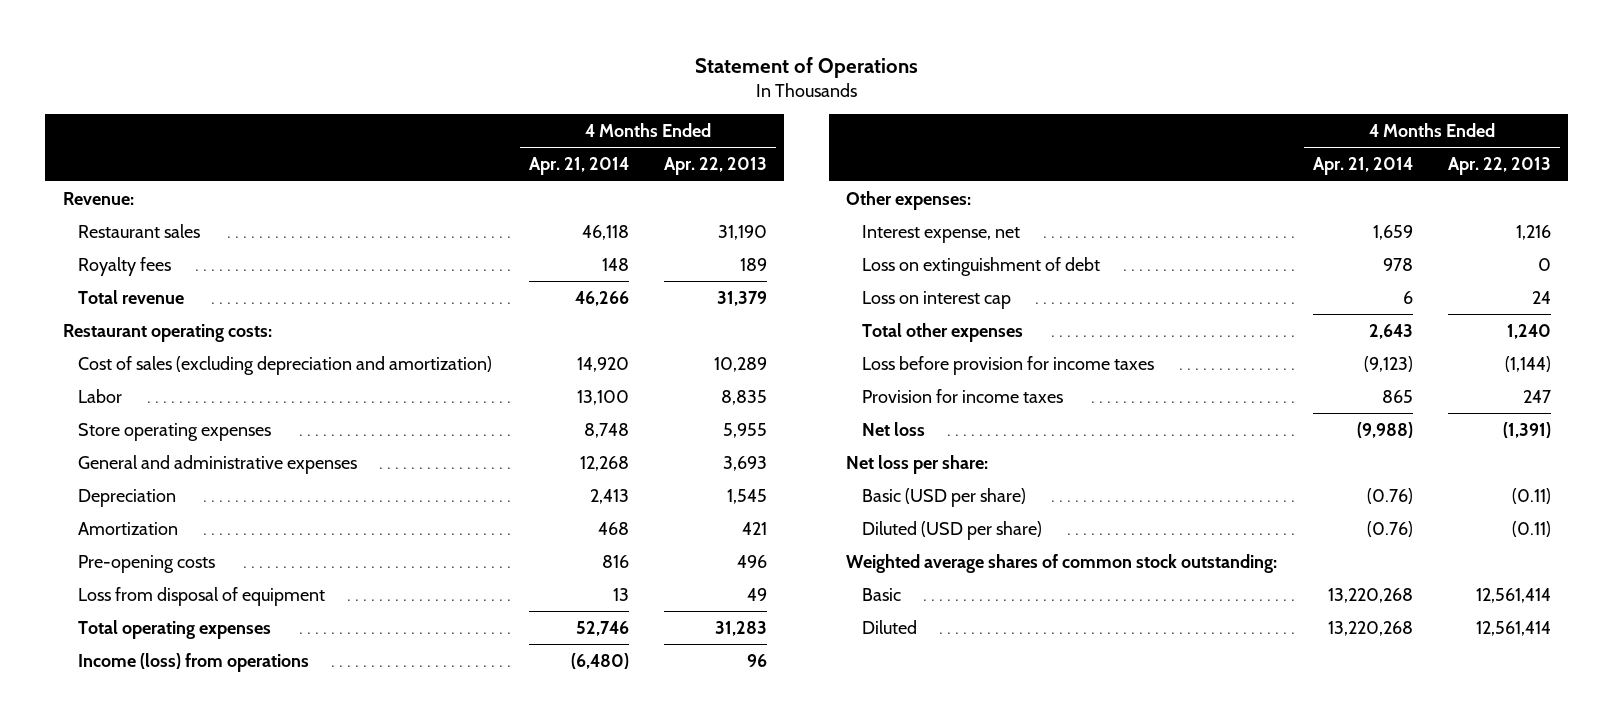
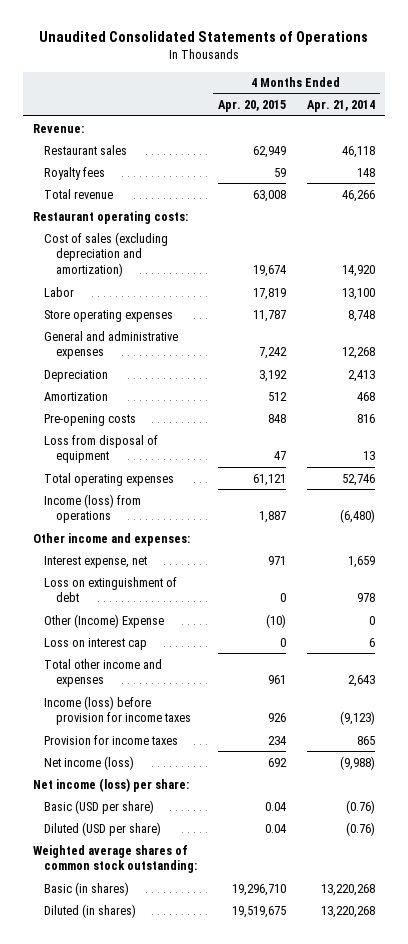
- Statement of Operations
+ Unaudited Consolidated Statements of Operations
- | 4 Months Ended Apr. 21, 2014 | 4 Months Ended Apr. 22, 2013
+ | 4 Months Ended Apr. 20, 2015 | 4 Months Ended Apr. 21, 2014
- Other expenses:
+ Other income and expenses:
+ Other (Income) Expense | (10) | 0
- Total other expenses | 2,643 | 1,240
- Loss before provision for income taxes | (9,123) | (1,144)
+ Total other income and expenses | 961 | 2,643
+ Income (loss) before provision for income taxes | 926 | (9,123)
- Net loss | (9,988) | (1,391)
- Net loss per share:
+ Net income (loss) | 692 | (9,988)
+ Net income (loss) per share:
- Basic | 13,220,268 | 12,561,414
- Diluted | 13,220,268 | 12,561,414
+ Basic (in shares) | 19,296,710 | 13,220,268
+ Diluted (in shares) | 19,519,675 | 13,220,268

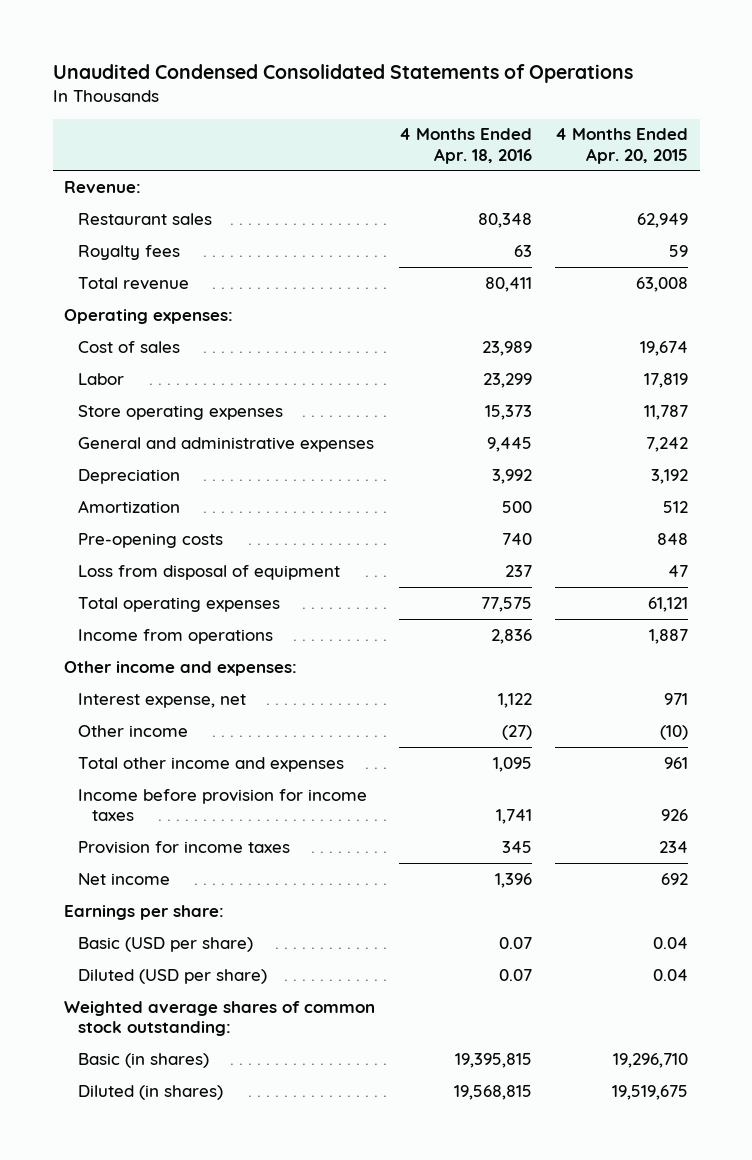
- Unaudited Consolidated Statements of Operations
+ Unaudited Condensed Consolidated Statements of Operations
- | 4 Months Ended Apr. 20, 2015 | 4 Months Ended Apr. 21, 2014
+ | 4 Months Ended Apr. 18, 2016 | 4 Months Ended Apr. 20, 2015
- Restaurant operating costs:
- Cost of sales (excluding depreciation and amortization) | 19,674 | 14,920
+ Operating expenses:
+ Cost of sales | 23,989 | 19,674
- Income (loss) from operations | 1,887 | (6,480)
+ Income from operations | 2,836 | 1,887
- Loss on extinguishment of debt | 0 | 978
- Other (Income) Expense | (10) | 0
- Loss on interest cap | 0 | 6
+ Other income | (27) | (10)
- Income (loss) before provision for income taxes | 926 | (9,123)
+ Income before provision for income taxes | 1,741 | 926
- Net income (loss) | 692 | (9,988)
- Net income (loss) per share:
+ Net income | 1,396 | 692
+ Earnings per share:

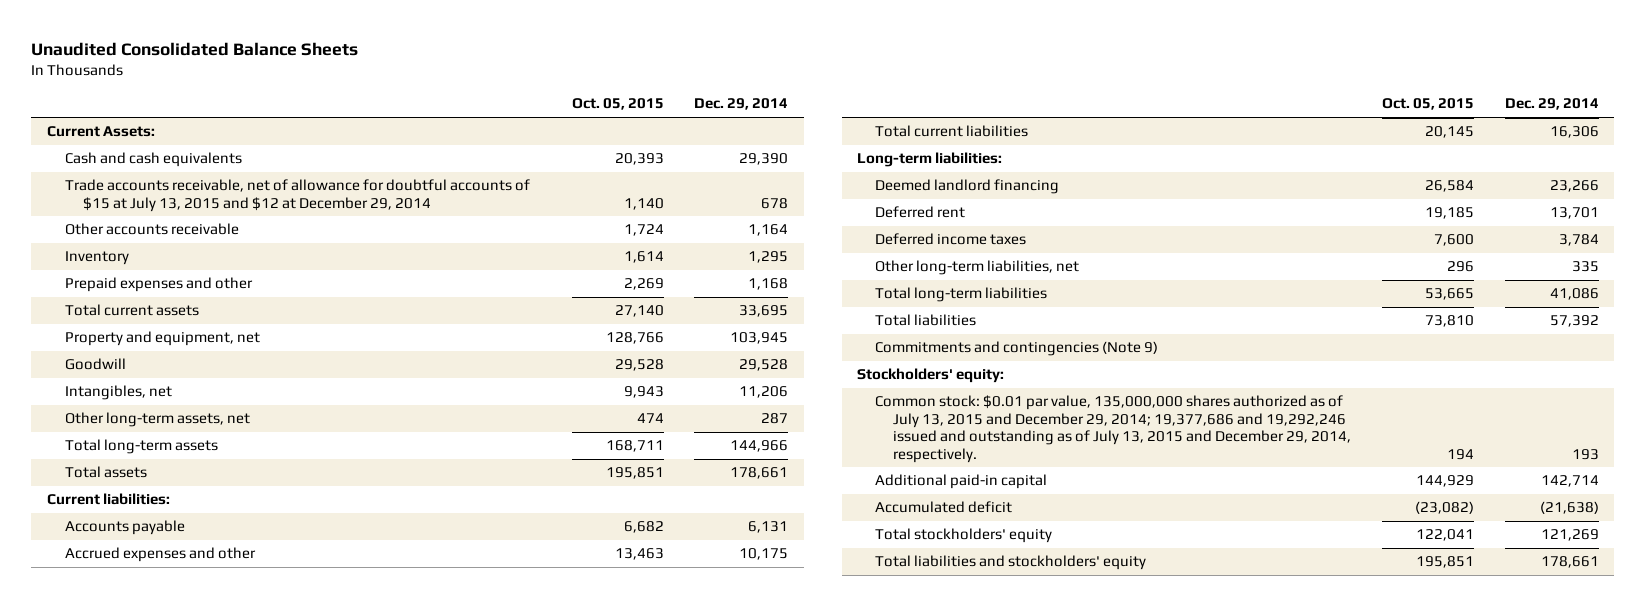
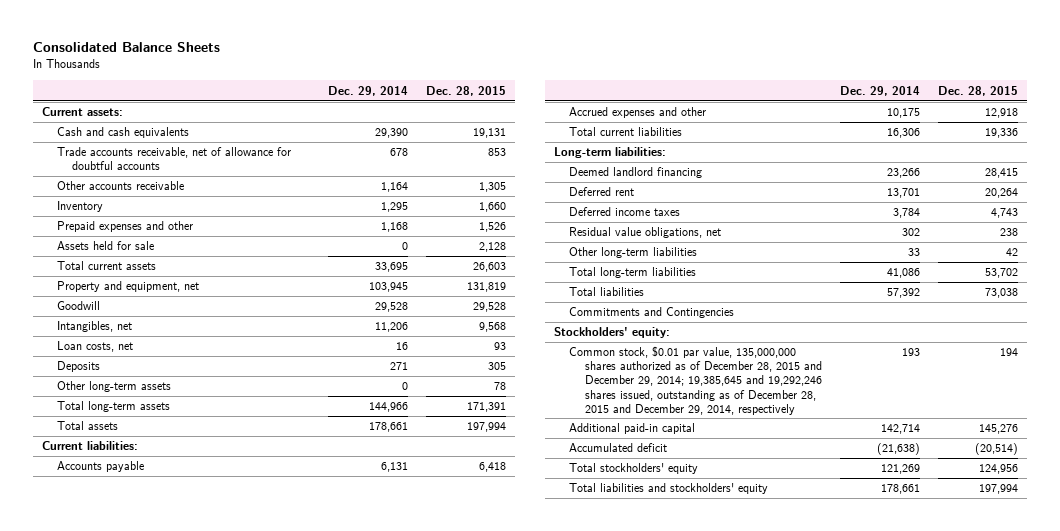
- Unaudited Consolidated Balance Sheets
+ Consolidated Balance Sheets
- | Oct. 05, 2015 | Dec. 29, 2014
+ | Dec. 29, 2014 | Dec. 28, 2015
- Current Assets:
+ Current assets:
- Trade accounts receivable, net of allowance for doubtful accounts of $15 at July 13, 2015 and $12 at December 29, 2014 | 1,140 | 678
+ Trade accounts receivable, net of allowance for doubtful accounts | 678 | 853
+ Assets held for sale | 0 | 2,128
- Other long-term assets, net | 474 | 287
+ Loan costs, net | 16 | 93
+ Deposits | 271 | 305
+ Other long-term assets | 0 | 78
- Other long-term liabilities, net | 296 | 335
+ Residual value obligations, net | 302 | 238
+ Other long-term liabilities | 33 | 42
- Commitments and contingencies (Note 9)
+ Commitments and Contingencies
- Common stock: $0.01 par value, 135,000,000 shares authorized as of July 13, 2015 and December 29, 2014; 19,377,686 and 19,292,246 issued and outstanding as of July 13, 2015 and December 29, 2014, respectively. | 194 | 193
+ Common stock, $0.01 par value, 135,000,000 shares authorized as of December 28, 2015 and December 29, 2014; 19,385,645 and 19,292,246 shares issued, outstanding as of December 28, 2015 and December 29, 2014, respectively | 193 | 194

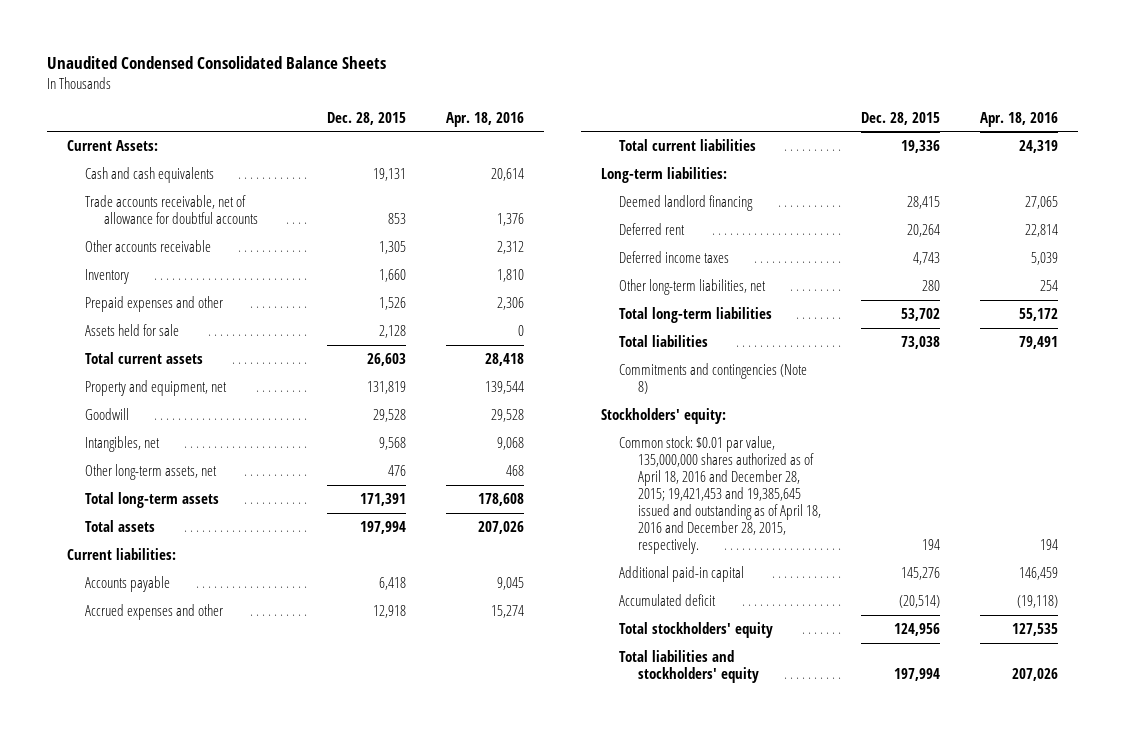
- Consolidated Balance Sheets
+ Unaudited Condensed Consolidated Balance Sheets
- | Dec. 29, 2014 | Dec. 28, 2015
+ | Dec. 28, 2015 | Apr. 18, 2016
- Current assets:
+ Current Assets:
- Loan costs, net | 16 | 93
- Deposits | 271 | 305
- Other long-term assets | 0 | 78
+ Other long-term assets, net | 476 | 468
- Residual value obligations, net | 302 | 238
- Other long-term liabilities | 33 | 42
+ Other long-term liabilities, net | 280 | 254
- Commitments and Contingencies
+ Commitments and contingencies (Note 8)
- Common stock, $0.01 par value, 135,000,000 shares authorized as of December 28, 2015 and December 29, 2014; 19,385,645 and 19,292,246 shares issued, outstanding as of December 28, 2015 and December 29, 2014, respectively | 193 | 194
+ Common stock: $0.01 par value, 135,000,000 shares authorized as of April 18, 2016 and December 28, 2015; 19,421,453 and 19,385,645 issued and outstanding as of April 18, 2016 and December 28, 2015, respectively. | 194 | 194

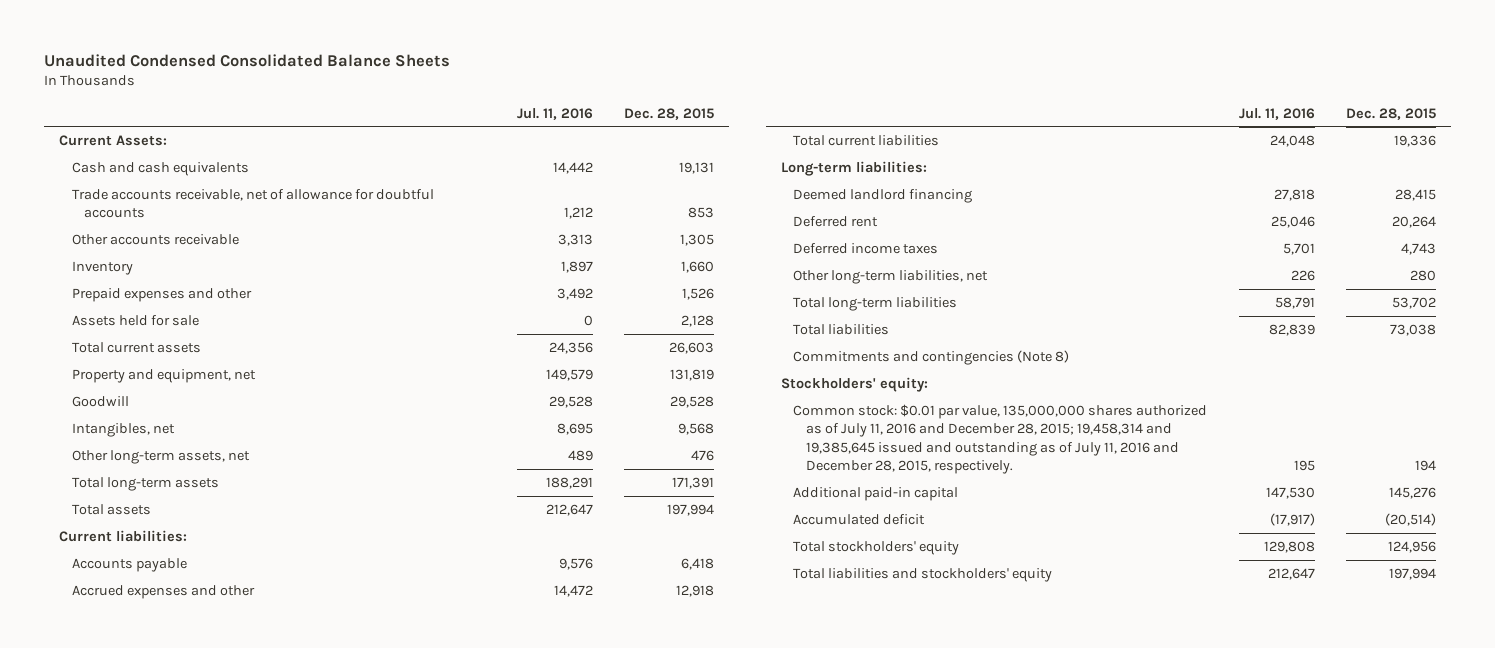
- | Dec. 28, 2015 | Apr. 18, 2016
+ | Jul. 11, 2016 | Dec. 28, 2015
- Common stock: $0.01 par value, 135,000,000 shares authorized as of April 18, 2016 and December 28, 2015; 19,421,453 and 19,385,645 issued and outstanding as of April 18, 2016 and December 28, 2015, respectively. | 194 | 194
+ Common stock: $0.01 par value, 135,000,000 shares authorized as of July 11, 2016 and December 28, 2015; 19,458,314 and 19,385,645 issued and outstanding as of July 11, 2016 and December 28, 2015, respectively. | 195 | 194

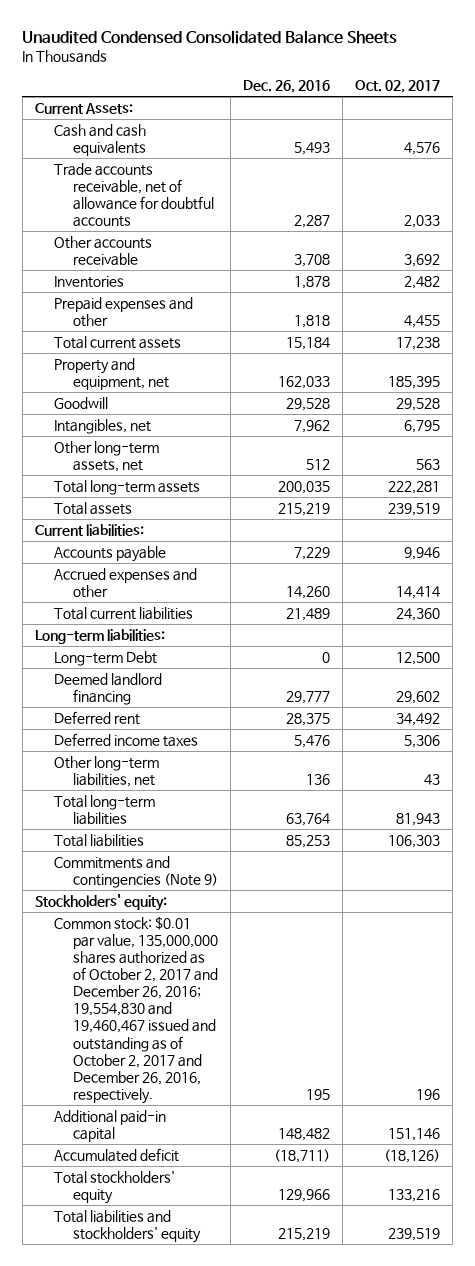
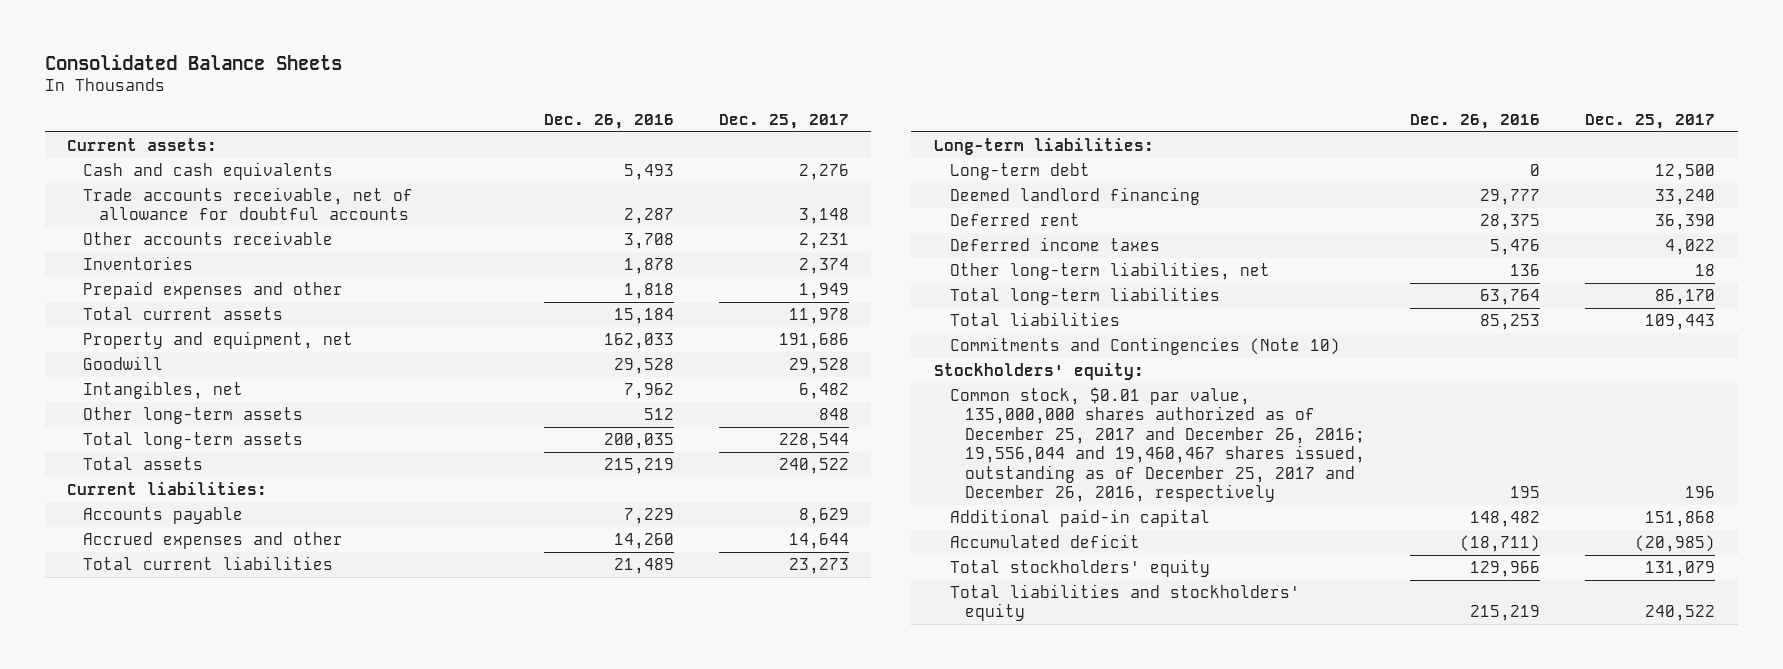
- Unaudited Condensed Consolidated Balance Sheets
+ Consolidated Balance Sheets
- | Dec. 26, 2016 | Oct. 02, 2017
+ | Dec. 26, 2016 | Dec. 25, 2017
- Current Assets:
+ Current assets:
- Other long-term assets, net | 512 | 563
+ Other long-term assets | 512 | 848
- Long-term Debt | 0 | 12,500
+ Long-term debt | 0 | 12,500
- Commitments and contingencies (Note 9)
+ Commitments and Contingencies (Note 10)
- Common stock: $0.01 par value, 135,000,000 shares authorized as of October 2, 2017 and December 26, 2016; 19,554,830 and 19,460,467 issued and outstanding as of October 2, 2017 and December 26, 2016, respectively. | 195 | 196
+ Common stock, $0.01 par value, 135,000,000 shares authorized as of December 25, 2017 and December 26, 2016; 19,556,044 and 19,460,467 shares issued, outstanding as of December 25, 2017 and December 26, 2016, respectively | 195 | 196

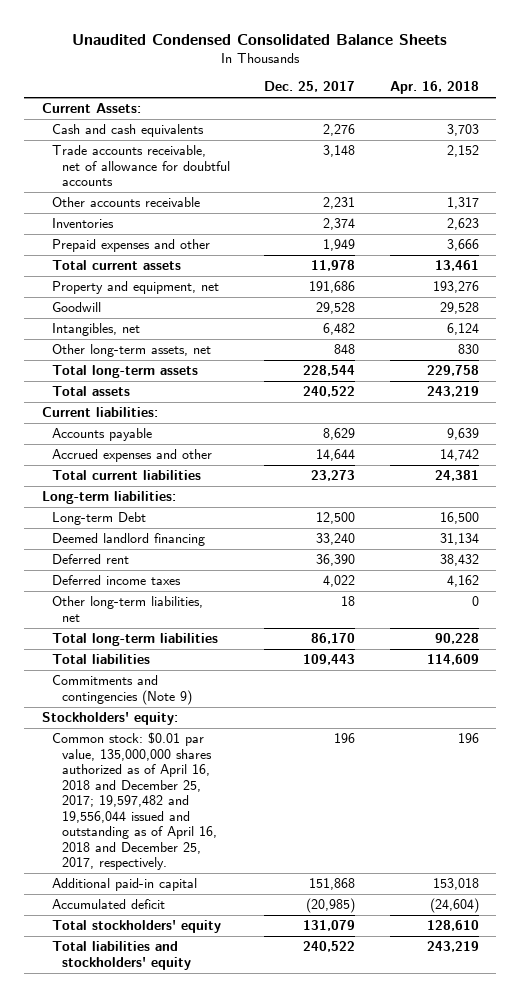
- Consolidated Balance Sheets
+ Unaudited Condensed Consolidated Balance Sheets
- | Dec. 26, 2016 | Dec. 25, 2017
+ | Dec. 25, 2017 | Apr. 16, 2018
- Current assets:
+ Current Assets:
- Other long-term assets | 512 | 848
+ Other long-term assets, net | 848 | 830
- Long-term debt | 0 | 12,500
+ Long-term Debt | 12,500 | 16,500
- Commitments and Contingencies (Note 10)
+ Commitments and contingencies (Note 9)
- Common stock, $0.01 par value, 135,000,000 shares authorized as of December 25, 2017 and December 26, 2016; 19,556,044 and 19,460,467 shares issued, outstanding as of December 25, 2017 and December 26, 2016, respectively | 195 | 196
+ Common stock: $0.01 par value, 135,000,000 shares authorized as of April 16, 2018 and December 25, 2017; 19,597,482 and 19,556,044 issued and outstanding as of April 16, 2018 and December 25, 2017, respectively. | 196 | 196

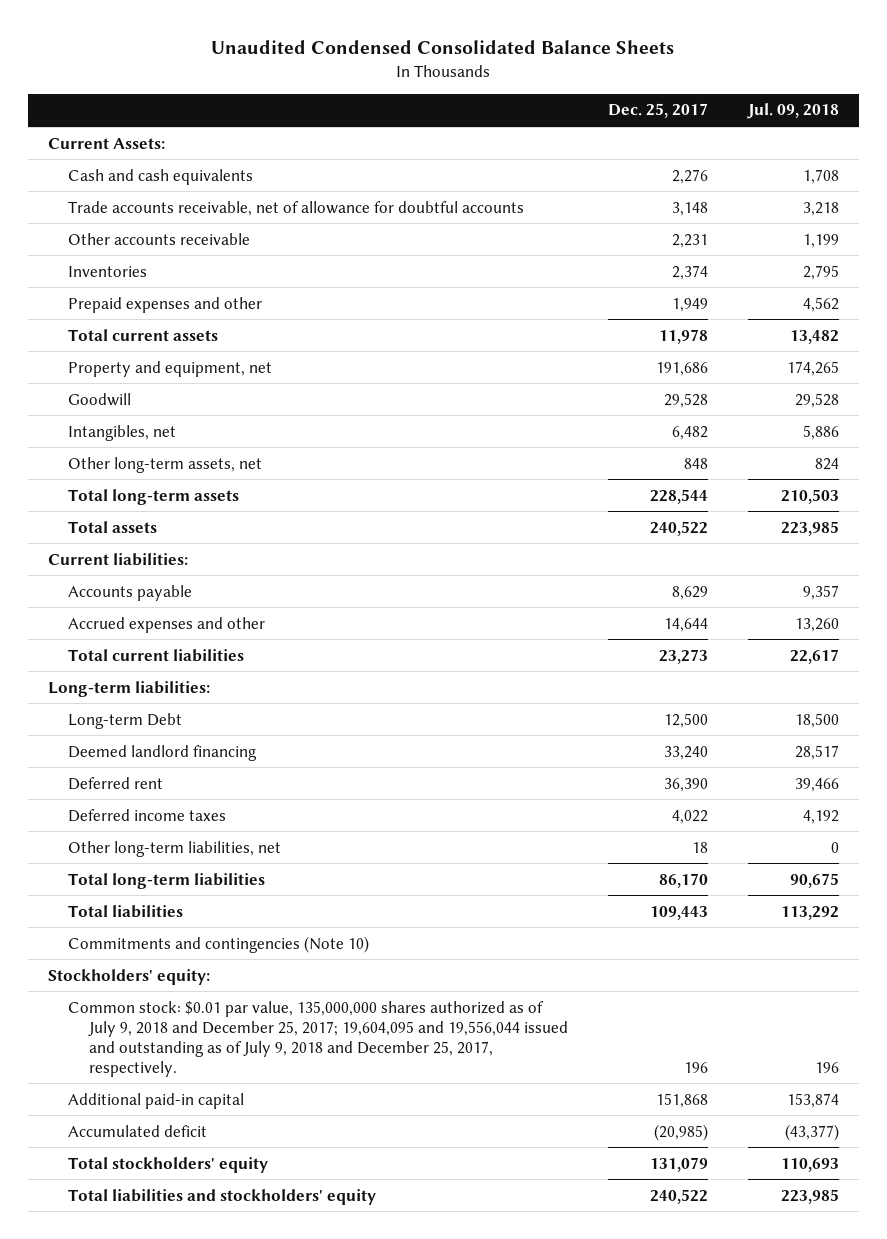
- | Dec. 25, 2017 | Apr. 16, 2018
+ | Dec. 25, 2017 | Jul. 09, 2018
- Commitments and contingencies (Note 9)
+ Commitments and contingencies (Note 10)
- Common stock: $0.01 par value, 135,000,000 shares authorized as of April 16, 2018 and December 25, 2017; 19,597,482 and 19,556,044 issued and outstanding as of April 16, 2018 and December 25, 2017, respectively. | 196 | 196
+ Common stock: $0.01 par value, 135,000,000 shares authorized as of July 9, 2018 and December 25, 2017; 19,604,095 and 19,556,044 issued and outstanding as of July 9, 2018 and December 25, 2017, respectively. | 196 | 196

